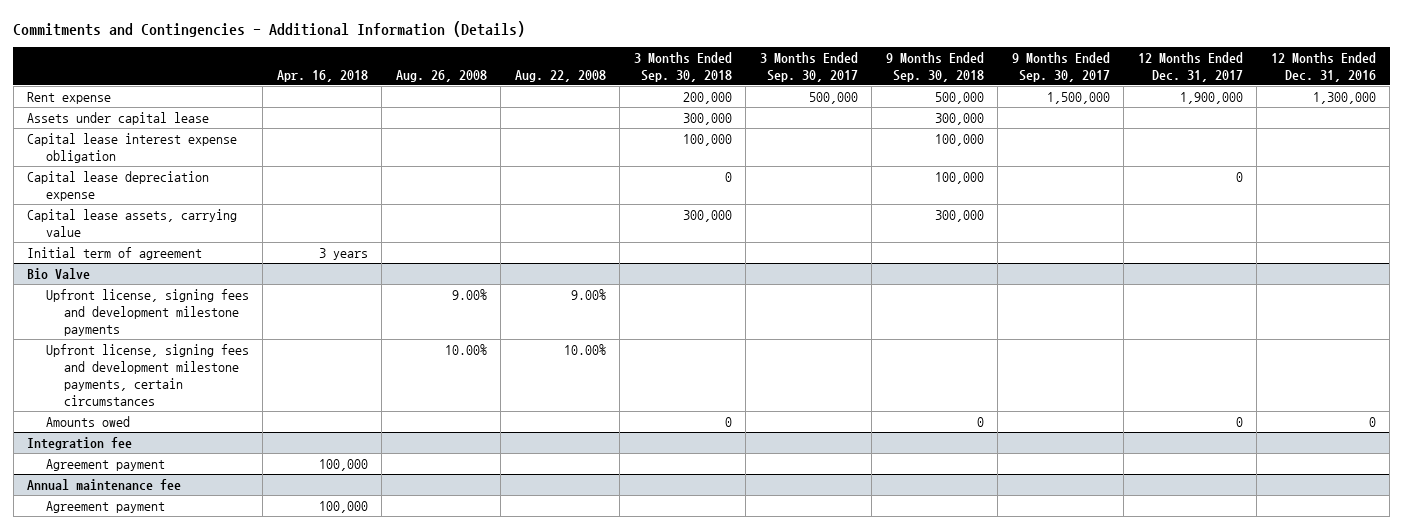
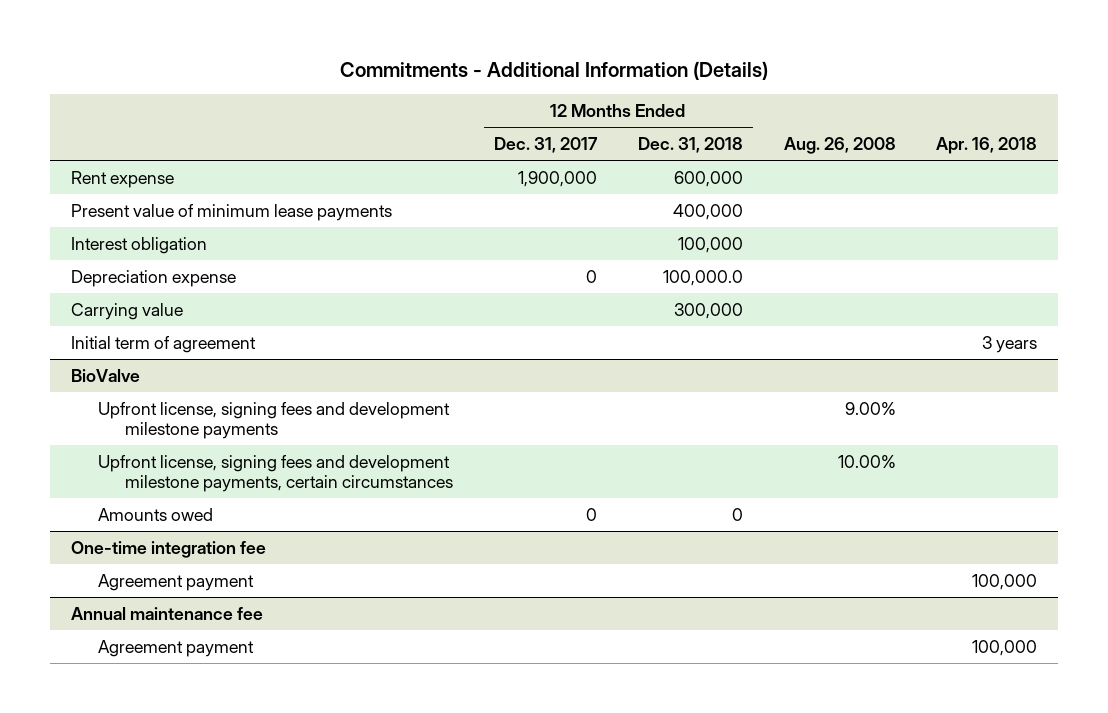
- Commitments and Contingencies - Additional Information (Details)
+ Commitments - Additional Information (Details)
- | Apr. 16, 2018 | Aug. 26, 2008 | Aug. 22, 2008 | 3 Months Ended Sep. 30, 2018 | 3 Months Ended Sep. 30, 2017 | 9 Months Ended Sep. 30, 2018 | 9 Months Ended Sep. 30, 2017 | 12 Months Ended Dec. 31, 2017 | 12 Months Ended Dec. 31, 2016
+ | 12 Months Ended Dec. 31, 2017 | 12 Months Ended Dec. 31, 2018 | Aug. 26, 2008 | Apr. 16, 2018
- Assets under capital lease | | | | 300,000 | | 300,000 | | |
- Capital lease interest expense obligation | | | | 100,000 | | 100,000 | | |
- Capital lease depreciation expense | | | | 0 | | 100,000 | | 0 |
- Capital lease assets, carrying value | | | | 300,000 | | 300,000 | | |
+ Present value of minimum lease payments | | 400,000 | |
+ Interest obligation | | 100,000 | |
+ Depreciation expense | 0 | 100,000.0 | |
+ Carrying value | | 300,000 | |
- Bio Valve
+ BioValve
- Integration fee
+ One-time integration fee

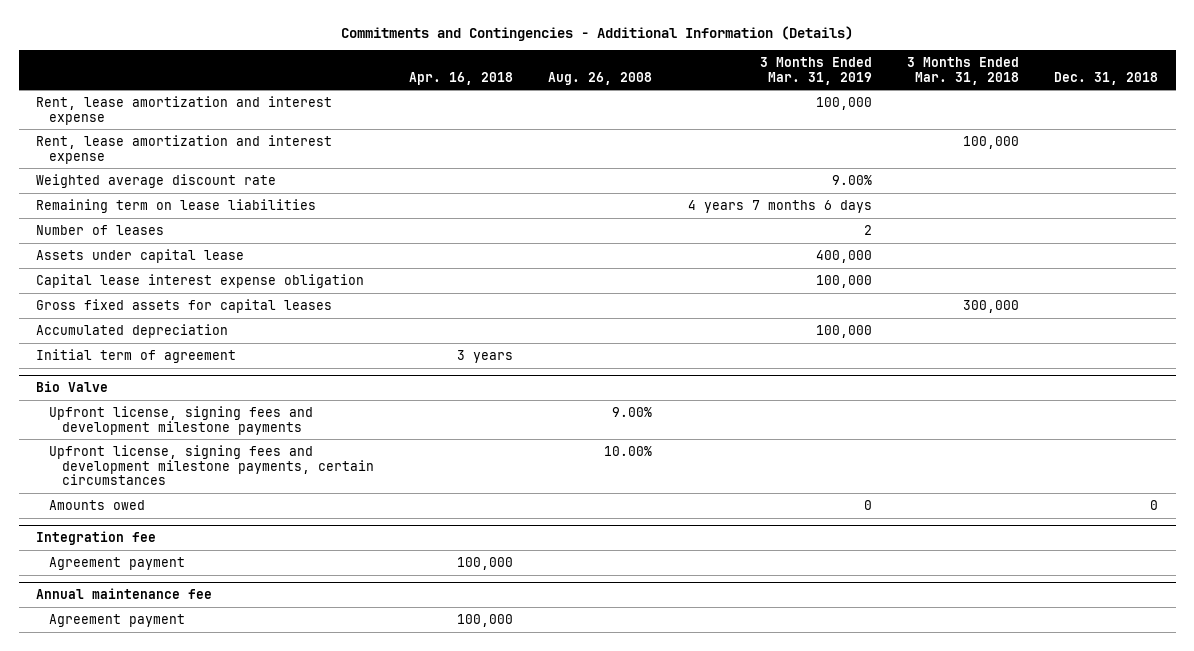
- Commitments - Additional Information (Details)
+ Commitments and Contingencies - Additional Information (Details)
- | 12 Months Ended Dec. 31, 2017 | 12 Months Ended Dec. 31, 2018 | Aug. 26, 2008 | Apr. 16, 2018
+ | Apr. 16, 2018 | Aug. 26, 2008 | 3 Months Ended Mar. 31, 2019 | 3 Months Ended Mar. 31, 2018 | Dec. 31, 2018
- Rent expense | 1,900,000 | 600,000 | |
- Present value of minimum lease payments | | 400,000 | |
- Interest obligation | | 100,000 | |
- Depreciation expense | 0 | 100,000.0 | |
- Carrying value | | 300,000 | |
+ Rent, lease amortization and interest expense | | | 100,000 | |
+ Rent, lease amortization and interest expense | | | | 100,000 |
+ Weighted average discount rate | | | 9.00% | |
+ Remaining term on lease liabilities | | | 4 years 7 months 6 days | |
+ Number of leases | | | 2 | |
+ Assets under capital lease | | | 400,000 | |
+ Capital lease interest expense obligation | | | 100,000 | |
+ Gross fixed assets for capital leases | | | | 300,000 |
+ Accumulated depreciation | | | 100,000 | |
- BioValve
+ Bio Valve
- One-time integration fee
+ Integration fee

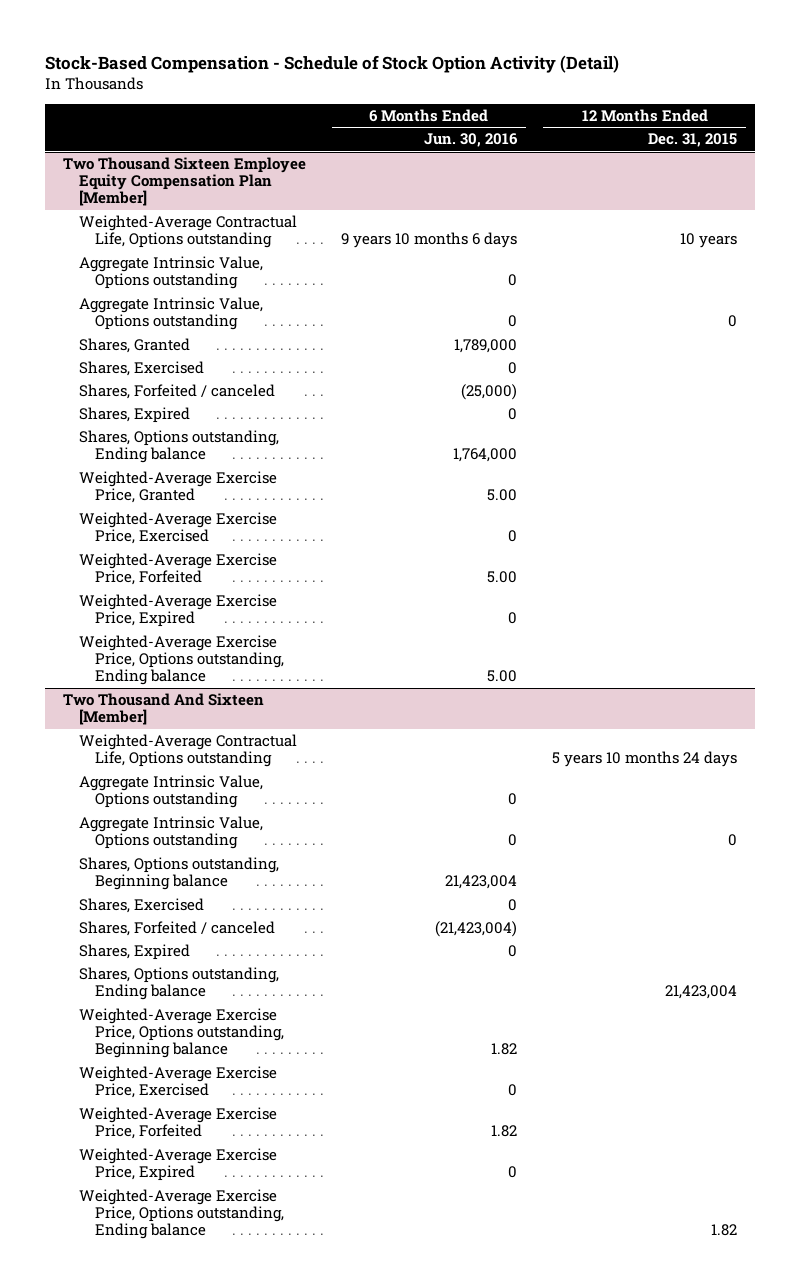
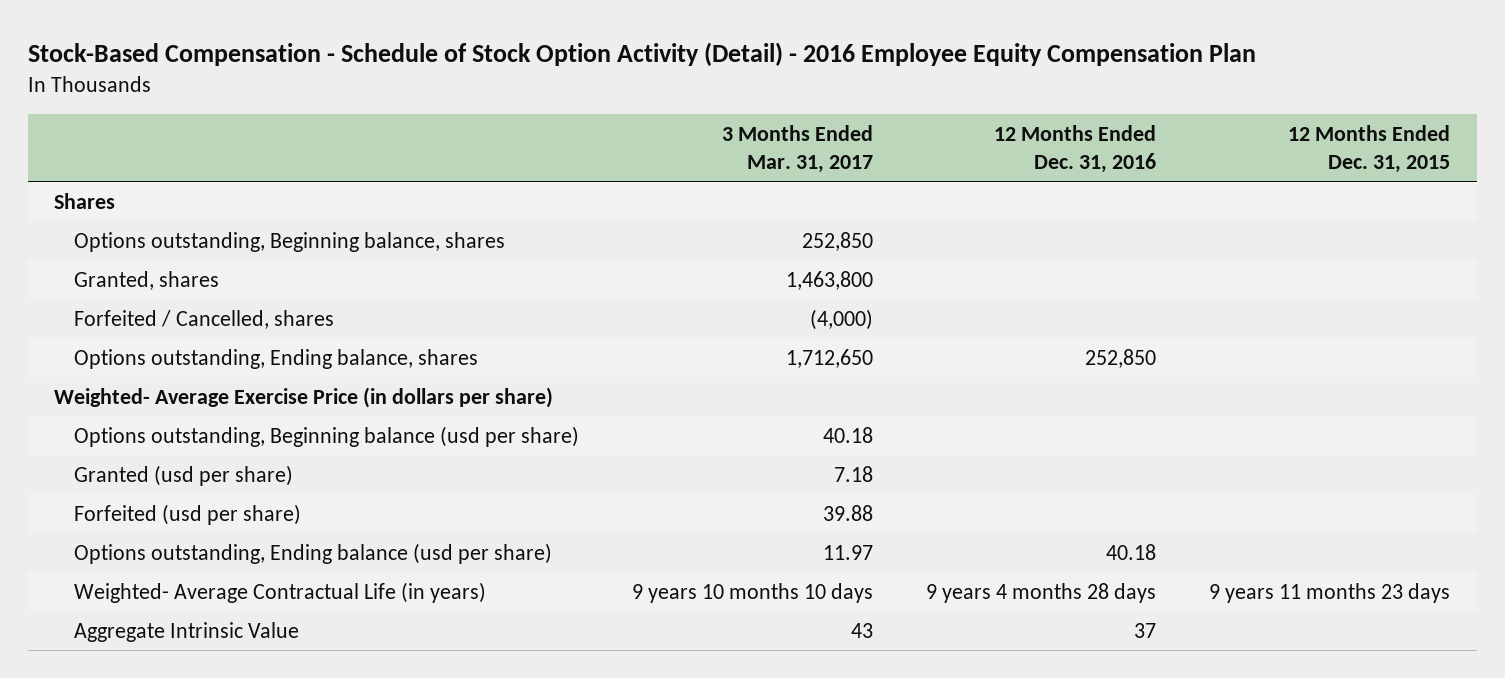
- Stock-Based Compensation - Schedule of Stock Option Activity (Detail)
+ Stock-Based Compensation - Schedule of Stock Option Activity (Detail) - 2016 Employee Equity Compensation Plan
- | 6 Months Ended Jun. 30, 2016 | 12 Months Ended Dec. 31, 2015
+ | 3 Months Ended Mar. 31, 2017 | 12 Months Ended Dec. 31, 2016 | 12 Months Ended Dec. 31, 2015
- Two Thousand Sixteen Employee Equity Compensation Plan [Member]
- Weighted-Average Contractual Life, Options outstanding | 9 years 10 months 6 days | 10 years
- Aggregate Intrinsic Value, Options outstanding | 0 |
- Aggregate Intrinsic Value, Options outstanding | 0 | 0
- Shares, Granted | 1,789,000 |
- Shares, Exercised | 0 |
- Shares, Forfeited / canceled | (25,000) |
- Shares, Expired | 0 |
- Shares, Options outstanding, Ending balance | 1,764,000 |
- Weighted-Average Exercise Price, Granted | 5.00 |
- Weighted-Average Exercise Price, Exercised | 0 |
- Weighted-Average Exercise Price, Forfeited | 5.00 |
- Weighted-Average Exercise Price, Expired | 0 |
- Weighted-Average Exercise Price, Options outstanding, Ending balance | 5.00 |
- Two Thousand And Sixteen [Member]
- Weighted-Average Contractual Life, Options outstanding | | 5 years 10 months 24 days
- Aggregate Intrinsic Value, Options outstanding | 0 |
- Aggregate Intrinsic Value, Options outstanding | 0 | 0
- Shares, Options outstanding, Beginning balance | 21,423,004 |
- Shares, Exercised | 0 |
- Shares, Forfeited / canceled | (21,423,004) |
- Shares, Expired | 0 |
- Shares, Options outstanding, Ending balance | | 21,423,004
- Weighted-Average Exercise Price, Options outstanding, Beginning balance | 1.82 |
- Weighted-Average Exercise Price, Exercised | 0 |
- Weighted-Average Exercise Price, Forfeited | 1.82 |
- Weighted-Average Exercise Price, Expired | 0 |
- Weighted-Average Exercise Price, Options outstanding, Ending balance | | 1.82
+ Shares
+ Options outstanding, Beginning balance, shares | 252,850 | |
+ Granted, shares | 1,463,800 | |
+ Forfeited / Cancelled, shares | (4,000) | |
+ Options outstanding, Ending balance, shares | 1,712,650 | 252,850 |
+ Weighted- Average Exercise Price (in dollars per share)
+ Options outstanding, Beginning balance (usd per share) | 40.18 | |
+ Granted (usd per share) | 7.18 | |
+ Forfeited (usd per share) | 39.88 | |
+ Options outstanding, Ending balance (usd per share) | 11.97 | 40.18 |
+ Weighted- Average Contractual Life (in years) | 9 years 10 months 10 days | 9 years 4 months 28 days | 9 years 11 months 23 days
+ Aggregate Intrinsic Value | 43 | 37 |

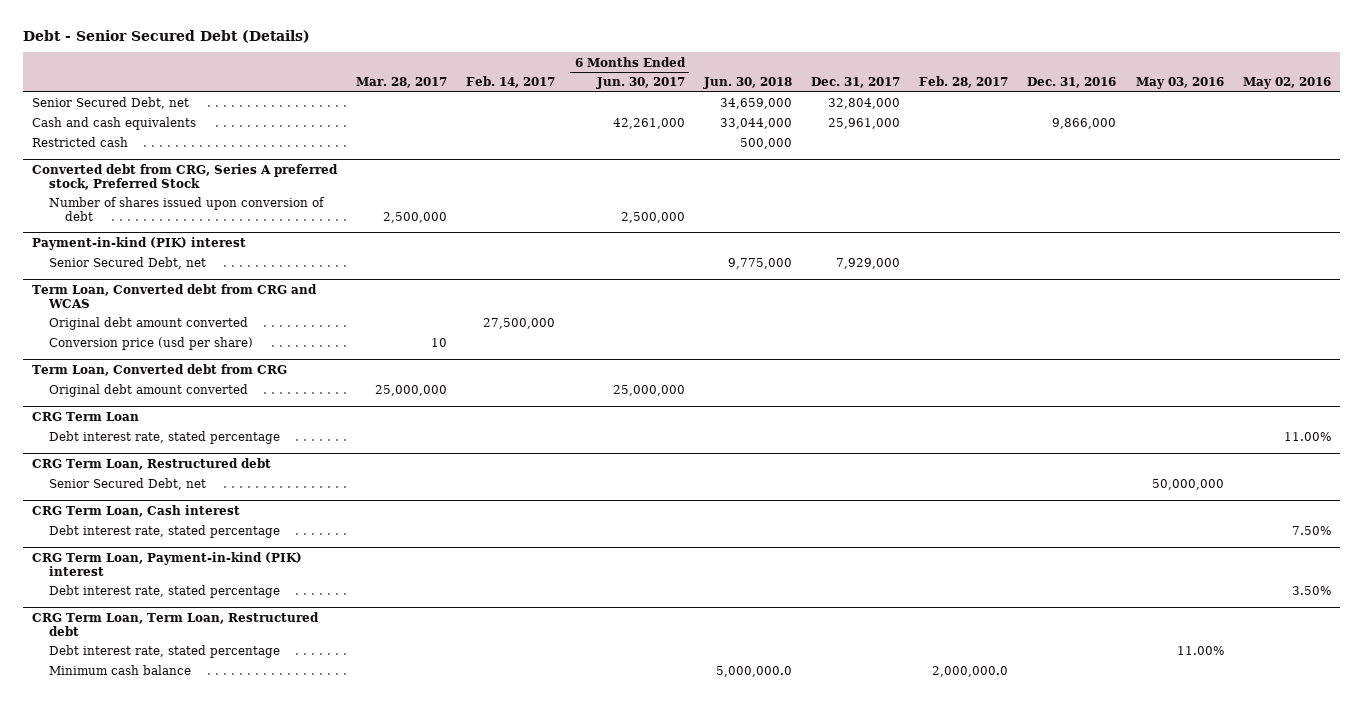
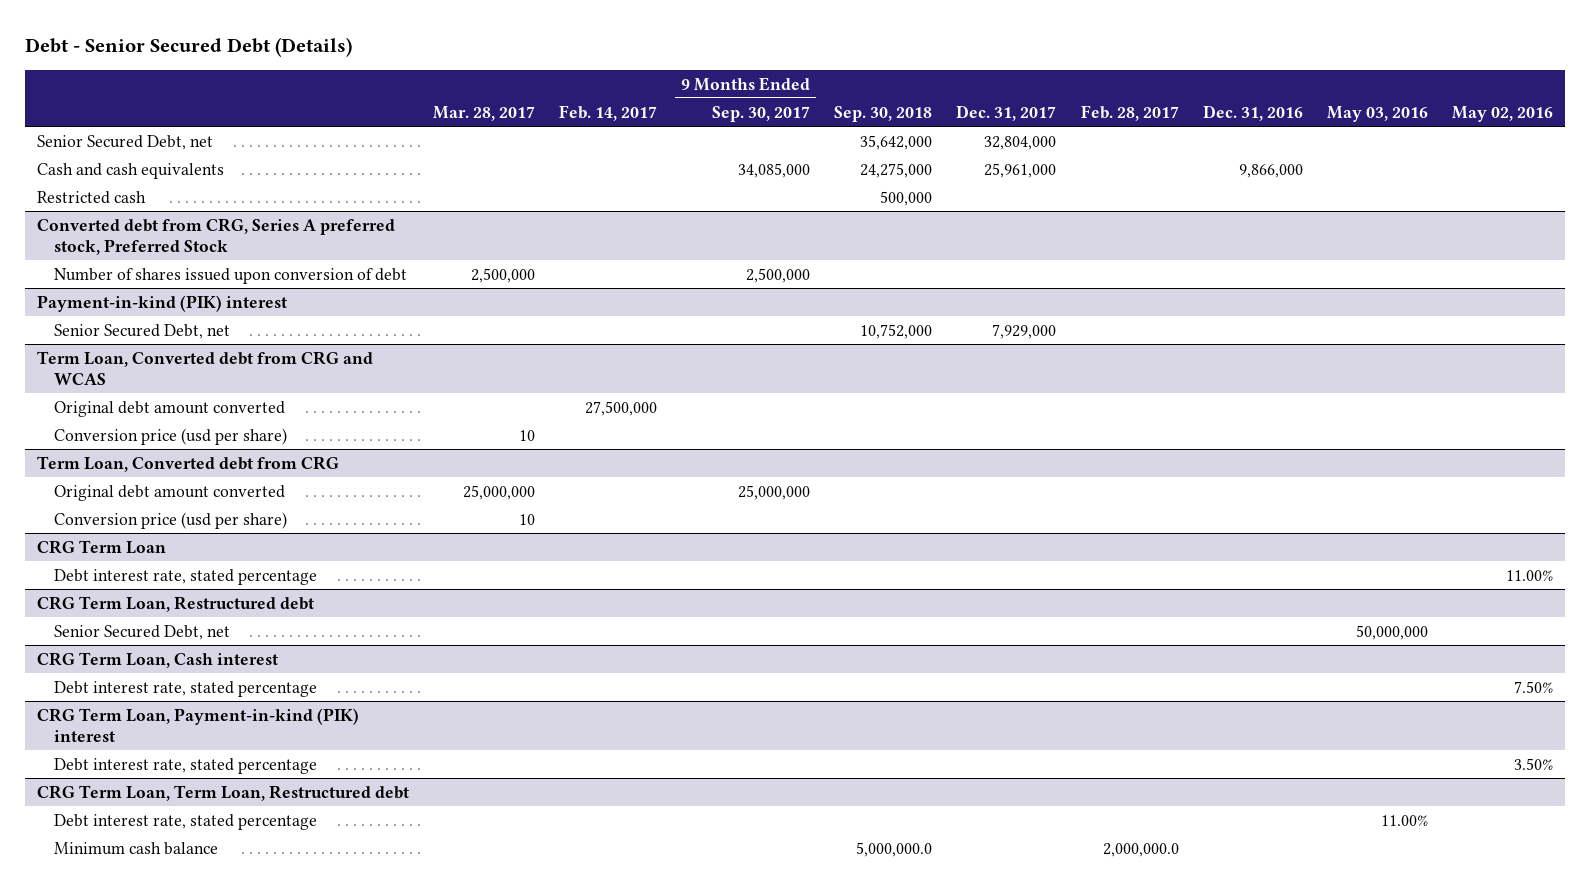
- | Mar. 28, 2017 | Feb. 14, 2017 | 6 Months Ended Jun. 30, 2017 | Jun. 30, 2018 | Dec. 31, 2017 | Feb. 28, 2017 | Dec. 31, 2016 | May 03, 2016 | May 02, 2016
+ | Mar. 28, 2017 | Feb. 14, 2017 | 9 Months Ended Sep. 30, 2017 | Sep. 30, 2018 | Dec. 31, 2017 | Feb. 28, 2017 | Dec. 31, 2016 | May 03, 2016 | May 02, 2016
@ Term Loan, Converted debt from CRG
+ Conversion price (usd per share) | 10 | | | | | | | |

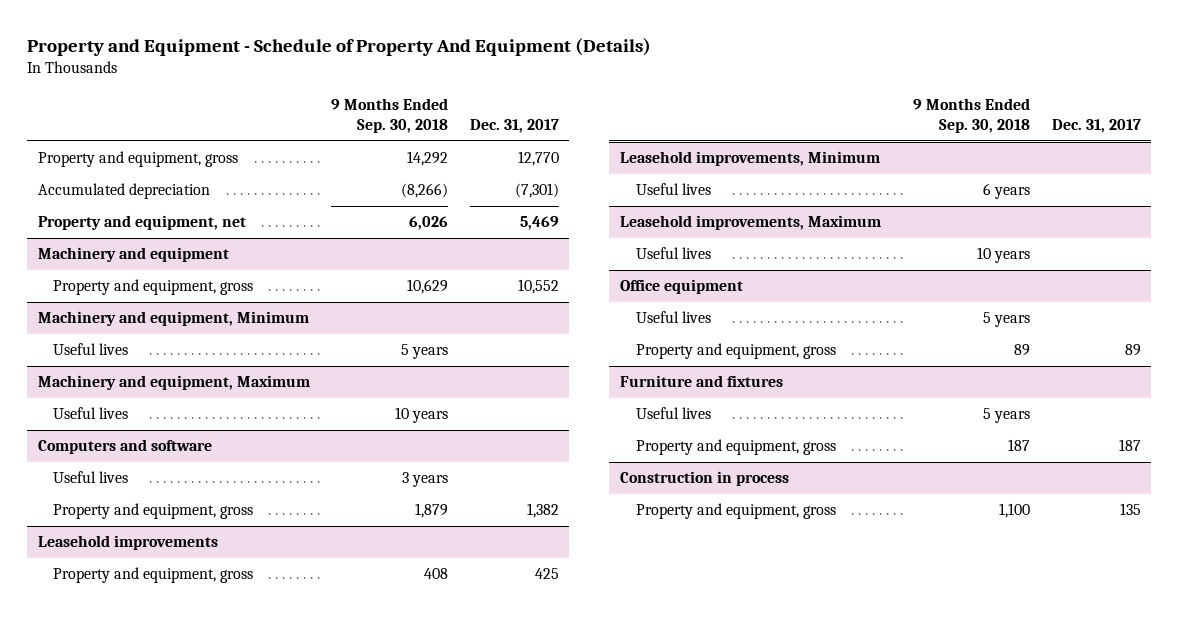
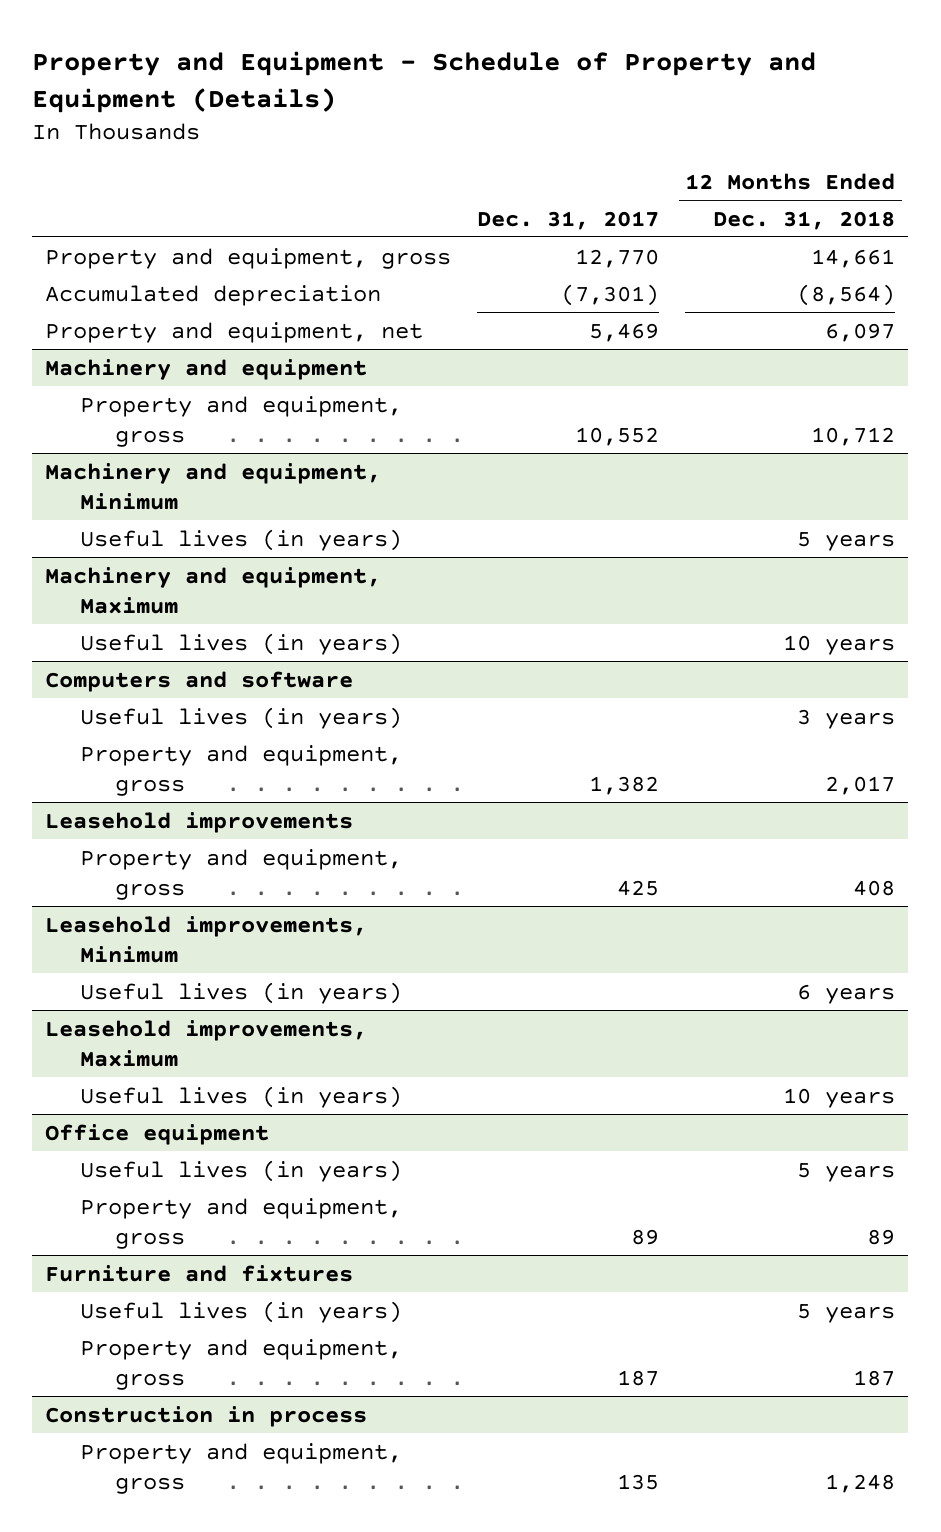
- Property and Equipment - Schedule of Property And Equipment (Details)
+ Property and Equipment - Schedule of Property and Equipment (Details)
- | 9 Months Ended Sep. 30, 2018 | Dec. 31, 2017
+ | Dec. 31, 2017 | 12 Months Ended Dec. 31, 2018
@ Machinery and equipment, Minimum
- Useful lives | 5 years |
+ Useful lives (in years) | | 5 years
@ Machinery and equipment, Maximum
- Useful lives | 10 years |
+ Useful lives (in years) | | 10 years
@ Computers and software
- Useful lives | 3 years |
+ Useful lives (in years) | | 3 years
@ Leasehold improvements, Minimum
- Useful lives | 6 years |
+ Useful lives (in years) | | 6 years
@ Leasehold improvements, Maximum
- Useful lives | 10 years |
+ Useful lives (in years) | | 10 years
@ Office equipment
- Useful lives | 5 years |
+ Useful lives (in years) | | 5 years
@ Furniture and fixtures
- Useful lives | 5 years |
+ Useful lives (in years) | | 5 years

